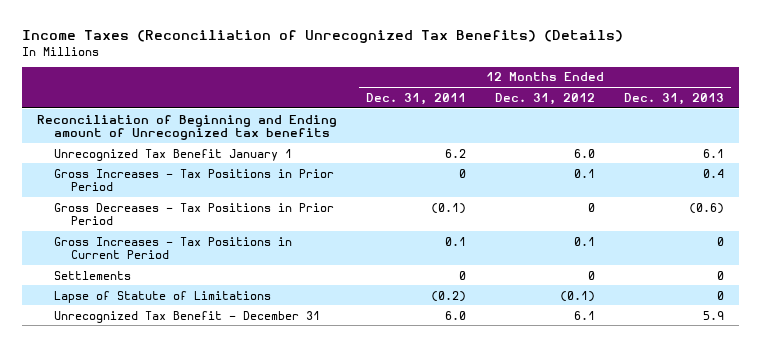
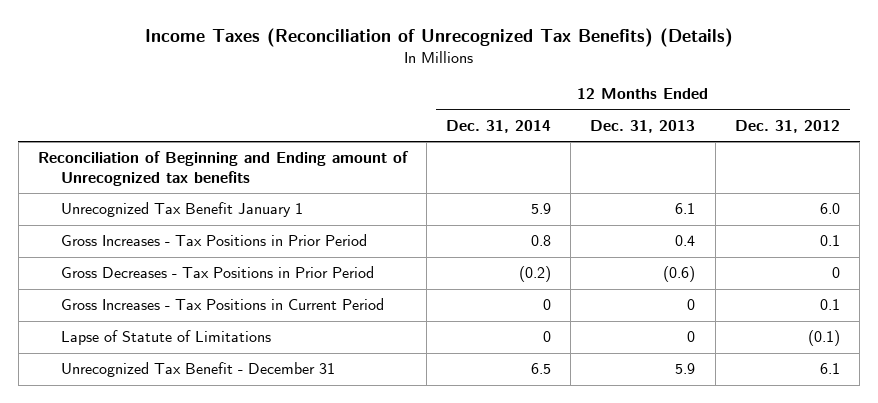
- | 12 Months Ended Dec. 31, 2011 | 12 Months Ended Dec. 31, 2012 | 12 Months Ended Dec. 31, 2013
+ | 12 Months Ended Dec. 31, 2014 | 12 Months Ended Dec. 31, 2013 | 12 Months Ended Dec. 31, 2012
- Settlements | 0 | 0 | 0

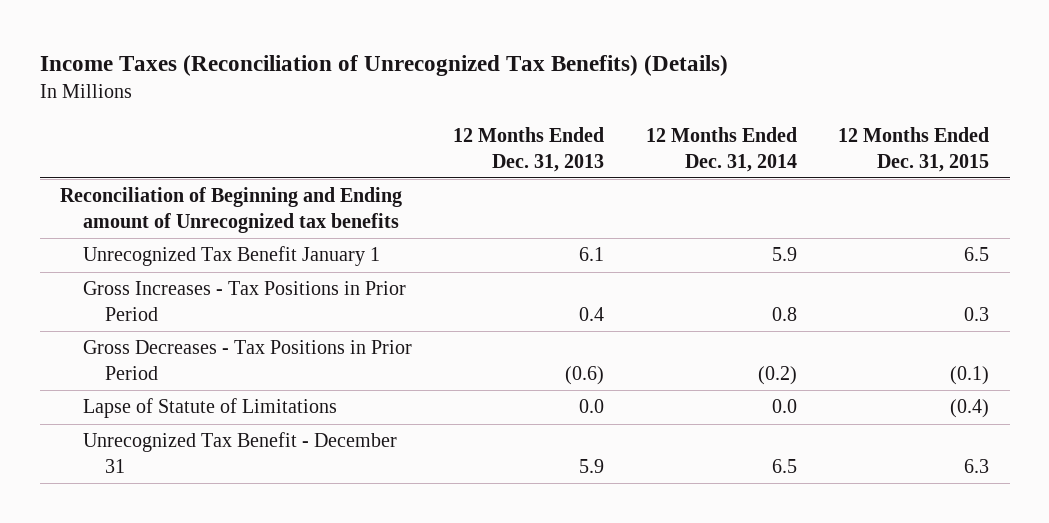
- | 12 Months Ended Dec. 31, 2014 | 12 Months Ended Dec. 31, 2013 | 12 Months Ended Dec. 31, 2012
+ | 12 Months Ended Dec. 31, 2013 | 12 Months Ended Dec. 31, 2014 | 12 Months Ended Dec. 31, 2015
- Gross Increases - Tax Positions in Current Period | 0 | 0 | 0.1
- Lapse of Statute of Limitations | 0 | 0 | (0.1)
+ Lapse of Statute of Limitations | 0.0 | 0.0 | (0.4)

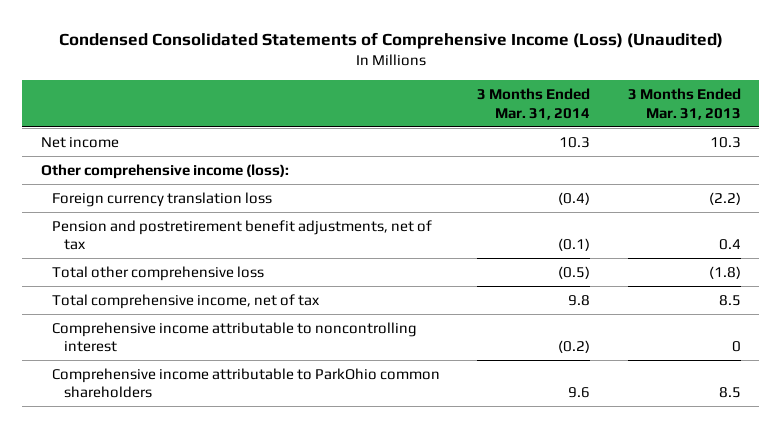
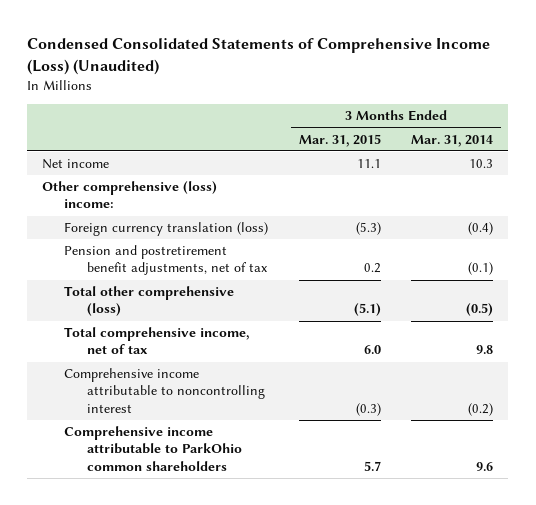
- | 3 Months Ended Mar. 31, 2014 | 3 Months Ended Mar. 31, 2013
+ | 3 Months Ended Mar. 31, 2015 | 3 Months Ended Mar. 31, 2014
- Other comprehensive income (loss):
- Foreign currency translation loss | (0.4) | (2.2)
+ Other comprehensive (loss) income:
+ Foreign currency translation (loss) | (5.3) | (0.4)
- Total other comprehensive loss | (0.5) | (1.8)
+ Total other comprehensive (loss) | (5.1) | (0.5)

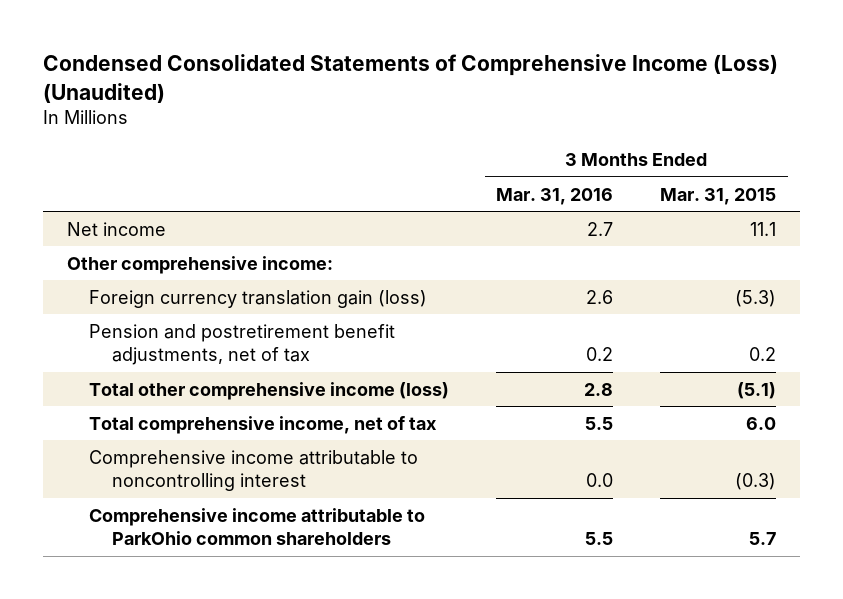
- | 3 Months Ended Mar. 31, 2015 | 3 Months Ended Mar. 31, 2014
+ | 3 Months Ended Mar. 31, 2016 | 3 Months Ended Mar. 31, 2015
- Other comprehensive (loss) income:
- Foreign currency translation (loss) | (5.3) | (0.4)
+ Other comprehensive income:
+ Foreign currency translation gain (loss) | 2.6 | (5.3)
- Total other comprehensive (loss) | (5.1) | (0.5)
+ Total other comprehensive income (loss) | 2.8 | (5.1)

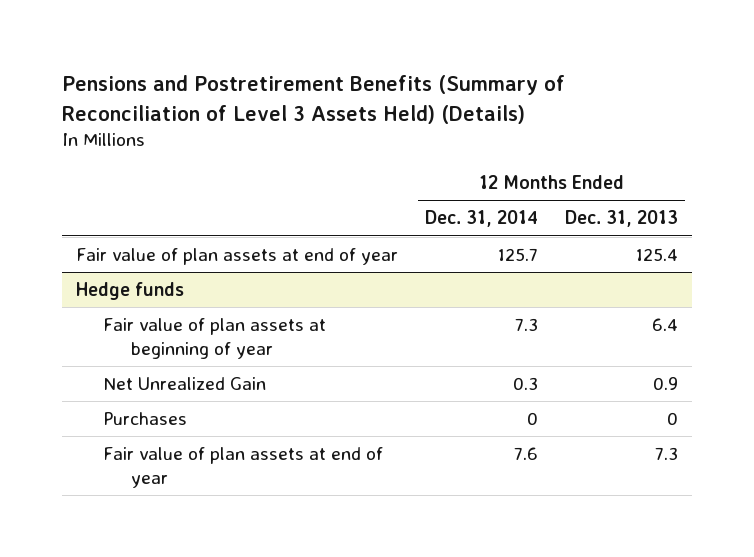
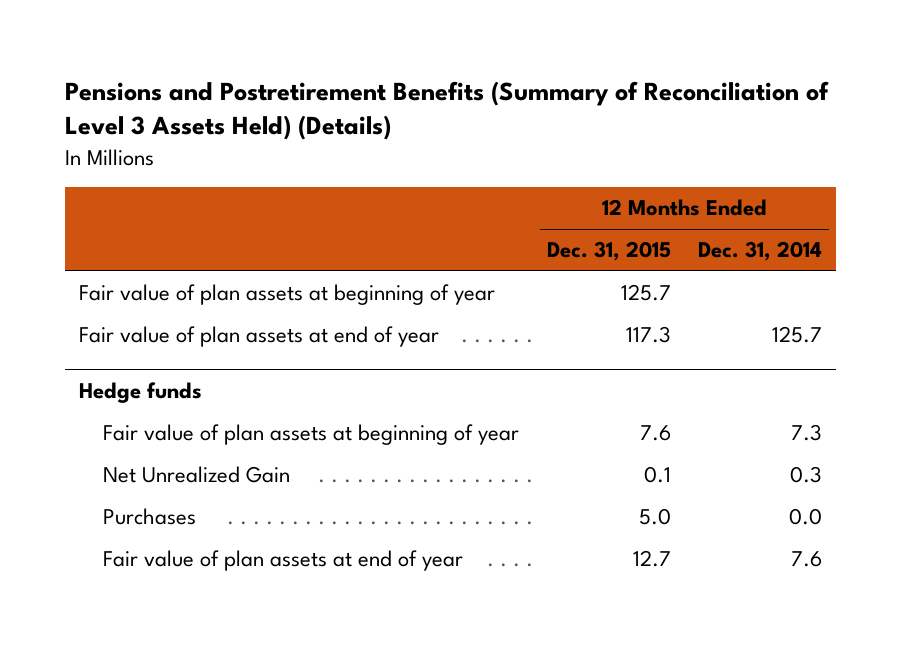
- | 12 Months Ended Dec. 31, 2014 | 12 Months Ended Dec. 31, 2013
+ | 12 Months Ended Dec. 31, 2015 | 12 Months Ended Dec. 31, 2014
+ Fair value of plan assets at beginning of year | 125.7 |
@ Hedge funds
- Purchases | 0 | 0
+ Purchases | 5.0 | 0.0

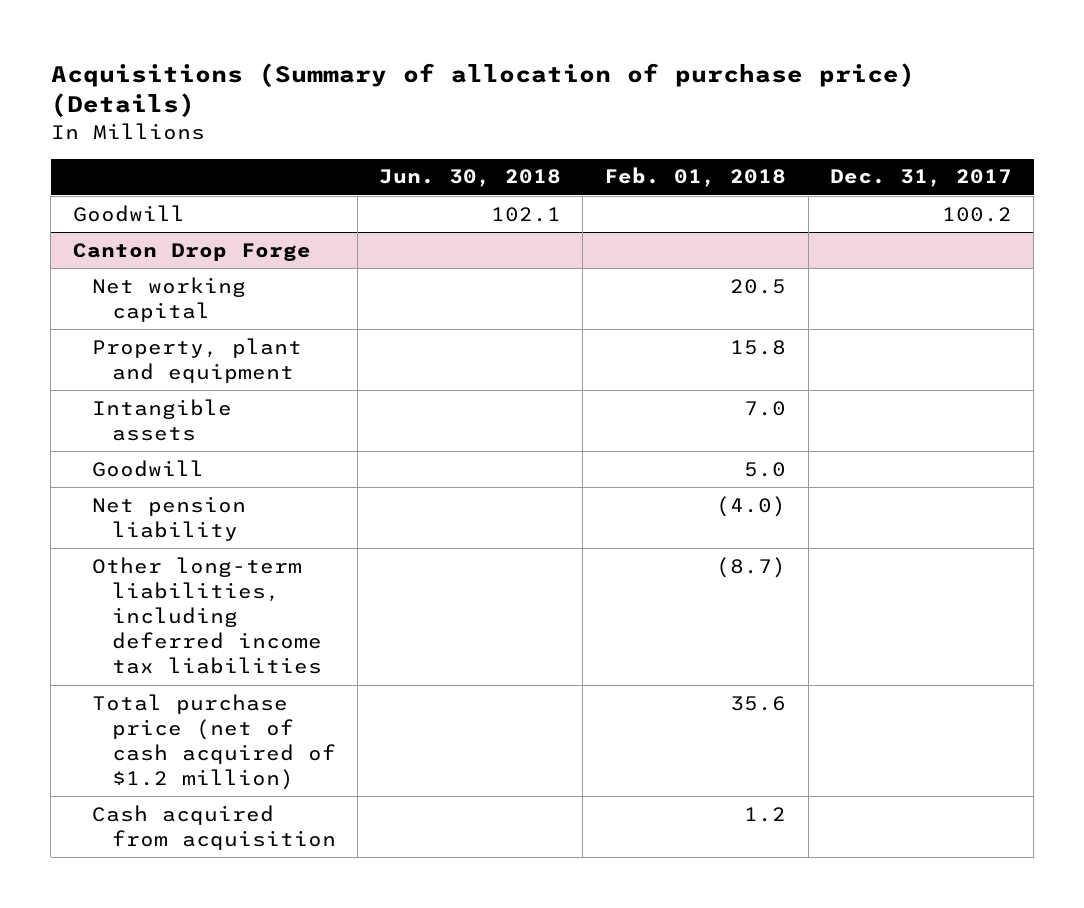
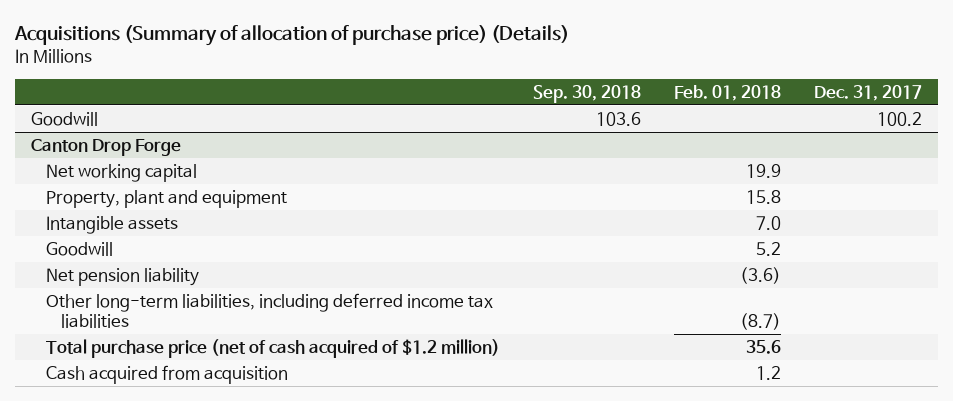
- | Jun. 30, 2018 | Feb. 01, 2018 | Dec. 31, 2017
+ | Sep. 30, 2018 | Feb. 01, 2018 | Dec. 31, 2017
@ Canton Drop Forge
- Net working capital | | 20.5 |
+ Net working capital | | 19.9 |
- Goodwill | | 5.0 |
- Net pension liability | | (4.0) |
+ Goodwill | | 5.2 |
+ Net pension liability | | (3.6) |

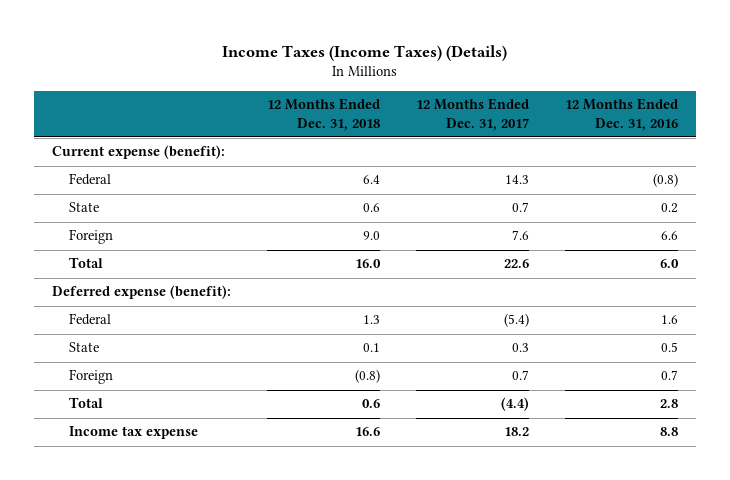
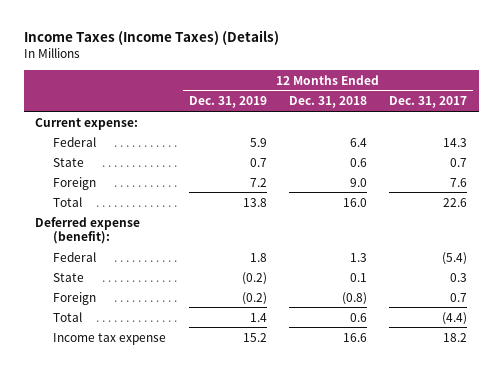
- | 12 Months Ended Dec. 31, 2018 | 12 Months Ended Dec. 31, 2017 | 12 Months Ended Dec. 31, 2016
+ | 12 Months Ended Dec. 31, 2019 | 12 Months Ended Dec. 31, 2018 | 12 Months Ended Dec. 31, 2017
- Current expense (benefit):
+ Current expense:

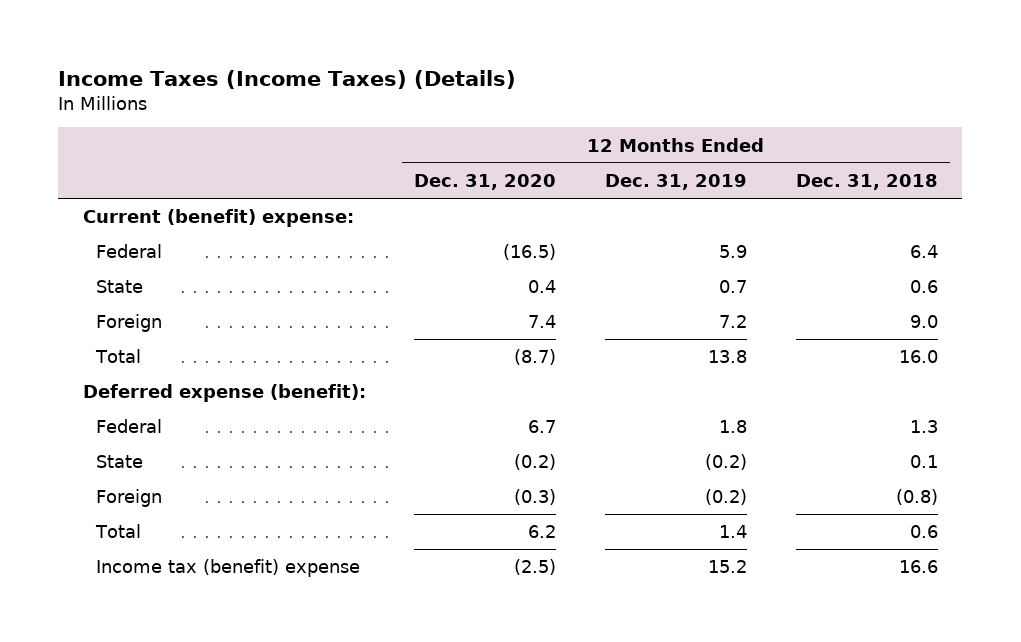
- | 12 Months Ended Dec. 31, 2019 | 12 Months Ended Dec. 31, 2018 | 12 Months Ended Dec. 31, 2017
+ | 12 Months Ended Dec. 31, 2020 | 12 Months Ended Dec. 31, 2019 | 12 Months Ended Dec. 31, 2018
- Current expense:
+ Current (benefit) expense:
- Income tax expense | 15.2 | 16.6 | 18.2
+ Income tax (benefit) expense | (2.5) | 15.2 | 16.6

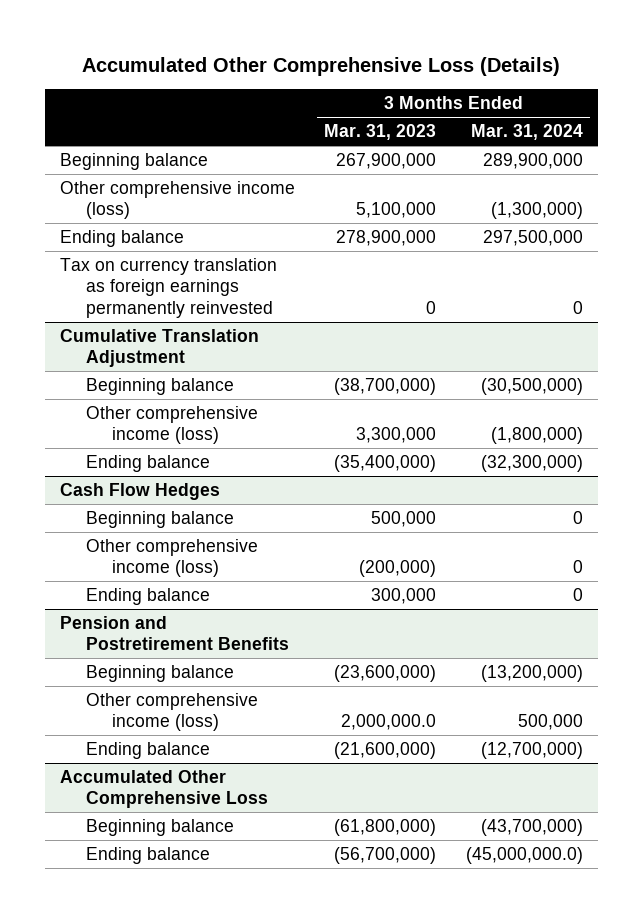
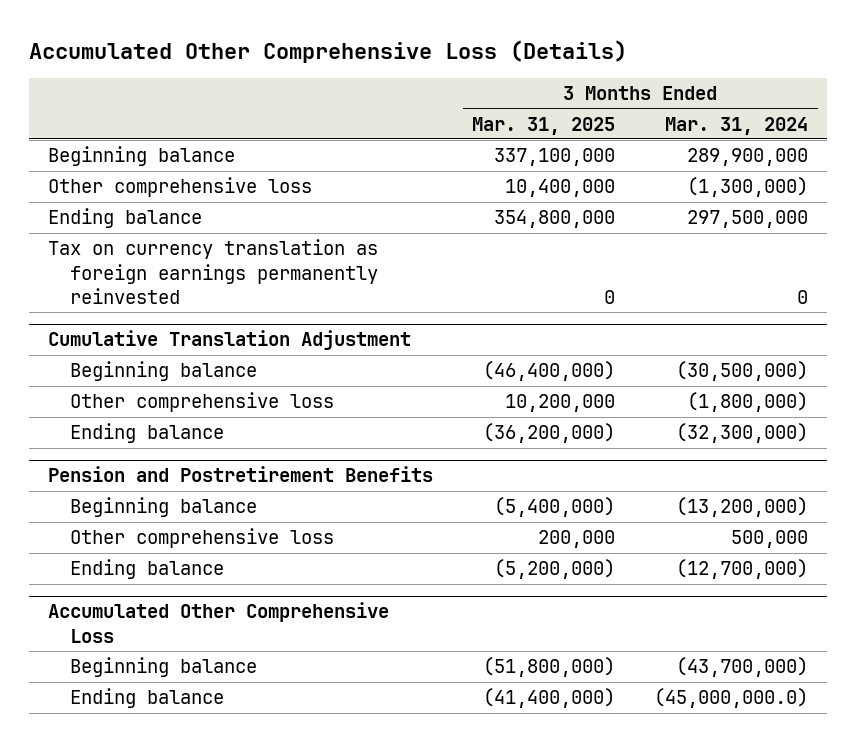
- | 3 Months Ended Mar. 31, 2023 | 3 Months Ended Mar. 31, 2024
+ | 3 Months Ended Mar. 31, 2025 | 3 Months Ended Mar. 31, 2024
- Other comprehensive income (loss) | 5,100,000 | (1,300,000)
+ Other comprehensive loss | 10,400,000 | (1,300,000)
@ Cumulative Translation Adjustment
- Other comprehensive income (loss) | 3,300,000 | (1,800,000)
+ Other comprehensive loss | 10,200,000 | (1,800,000)
- Cash Flow Hedges
- Beginning balance | 500,000 | 0
- Other comprehensive income (loss) | (200,000) | 0
- Ending balance | 300,000 | 0
@ Pension and Postretirement Benefits
- Other comprehensive income (loss) | 2,000,000.0 | 500,000
+ Other comprehensive loss | 200,000 | 500,000

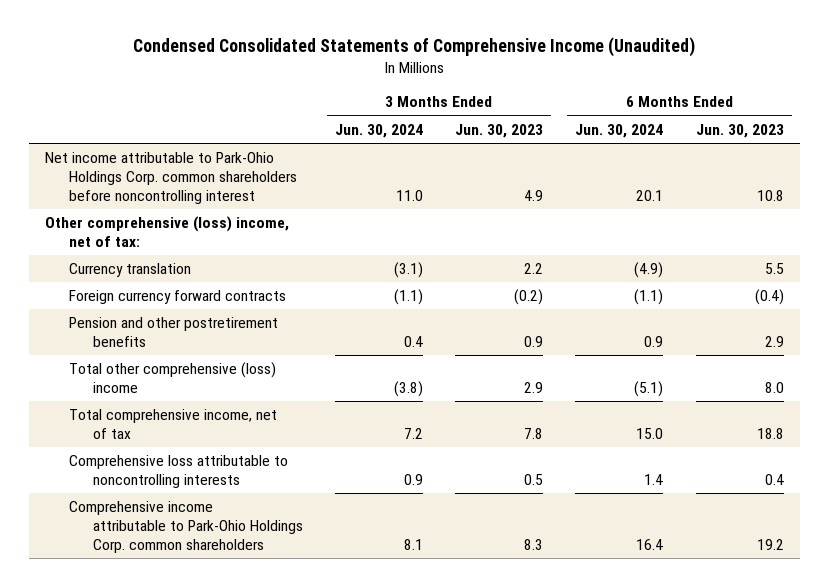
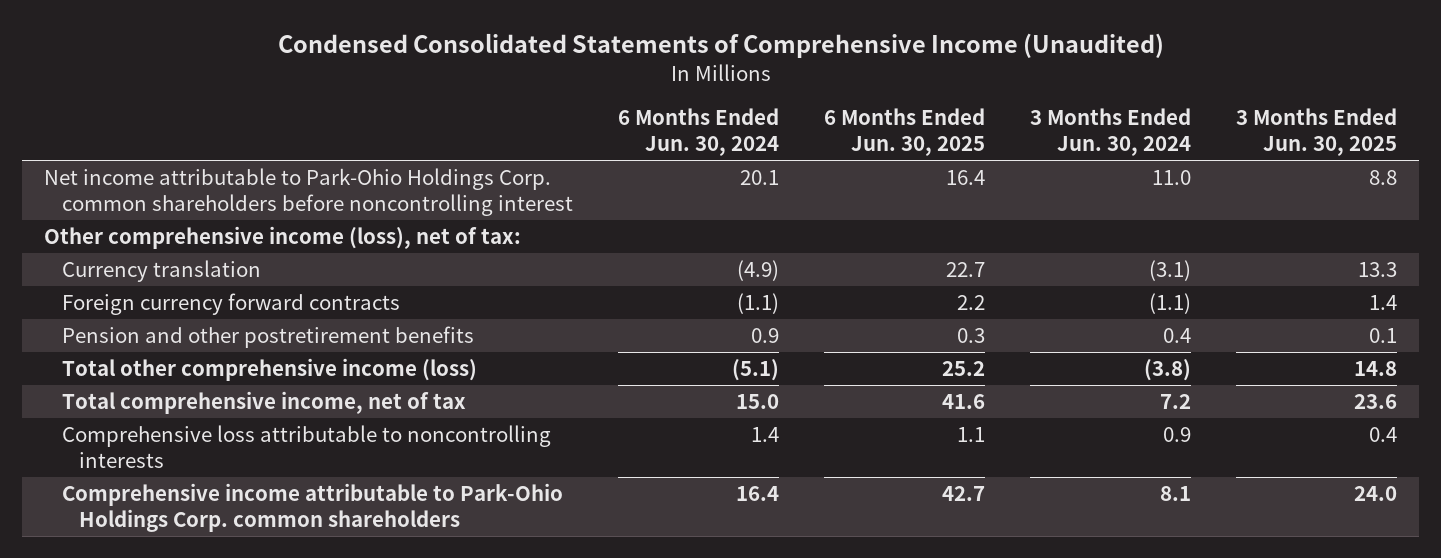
- | 3 Months Ended Jun. 30, 2024 | 3 Months Ended Jun. 30, 2023 | 6 Months Ended Jun. 30, 2024 | 6 Months Ended Jun. 30, 2023
+ | 6 Months Ended Jun. 30, 2024 | 6 Months Ended Jun. 30, 2025 | 3 Months Ended Jun. 30, 2024 | 3 Months Ended Jun. 30, 2025
- Other comprehensive (loss) income, net of tax:
+ Other comprehensive income (loss), net of tax:
- Total other comprehensive (loss) income | (3.8) | 2.9 | (5.1) | 8.0
+ Total other comprehensive income (loss) | (5.1) | 25.2 | (3.8) | 14.8

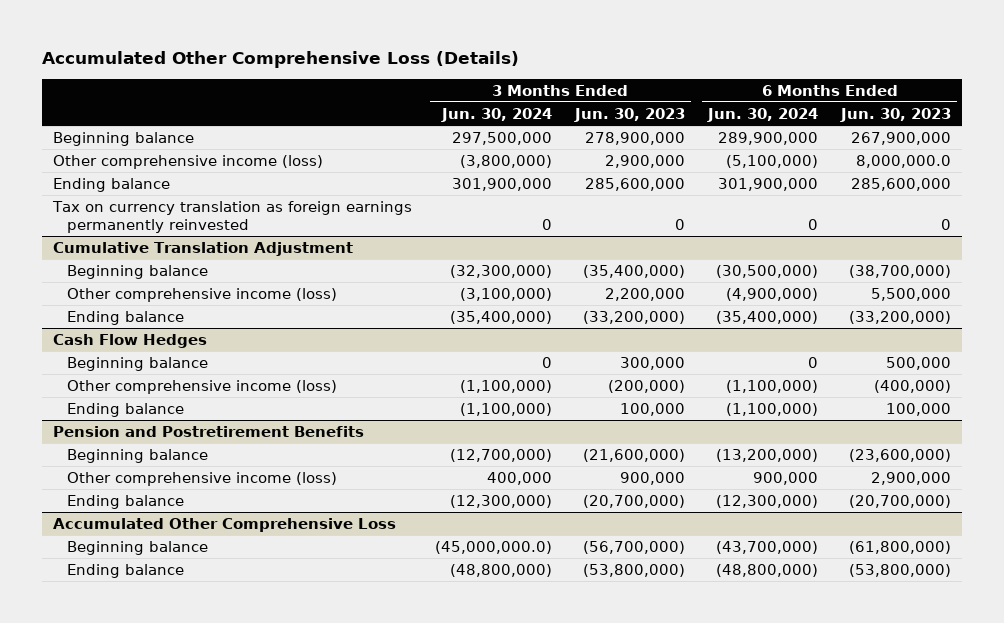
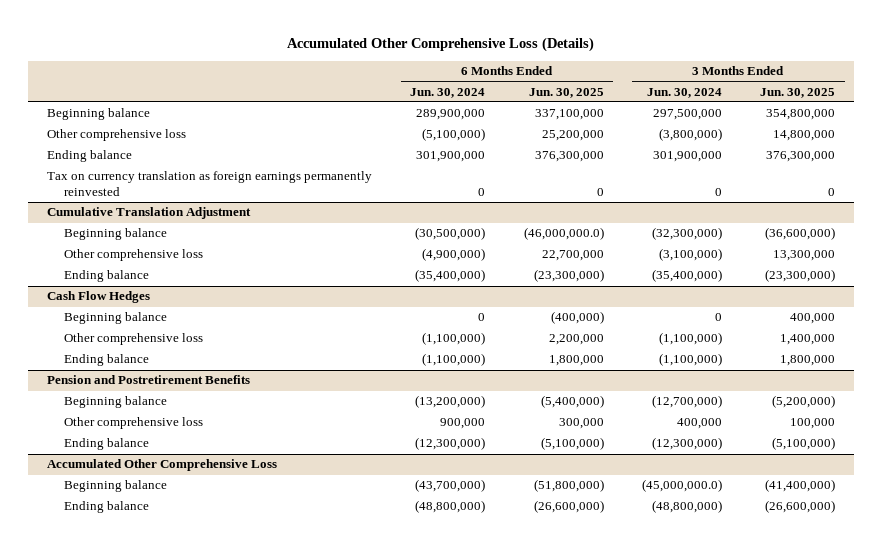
- | 3 Months Ended Jun. 30, 2024 | 3 Months Ended Jun. 30, 2023 | 6 Months Ended Jun. 30, 2024 | 6 Months Ended Jun. 30, 2023
+ | 6 Months Ended Jun. 30, 2024 | 6 Months Ended Jun. 30, 2025 | 3 Months Ended Jun. 30, 2024 | 3 Months Ended Jun. 30, 2025
- Other comprehensive income (loss) | (3,800,000) | 2,900,000 | (5,100,000) | 8,000,000.0
+ Other comprehensive loss | (5,100,000) | 25,200,000 | (3,800,000) | 14,800,000
@ Cumulative Translation Adjustment
- Other comprehensive income (loss) | (3,100,000) | 2,200,000 | (4,900,000) | 5,500,000
+ Other comprehensive loss | (4,900,000) | 22,700,000 | (3,100,000) | 13,300,000
@ Cash Flow Hedges
- Other comprehensive income (loss) | (1,100,000) | (200,000) | (1,100,000) | (400,000)
+ Other comprehensive loss | (1,100,000) | 2,200,000 | (1,100,000) | 1,400,000
@ Pension and Postretirement Benefits
- Other comprehensive income (loss) | 400,000 | 900,000 | 900,000 | 2,900,000
+ Other comprehensive loss | 900,000 | 300,000 | 400,000 | 100,000

